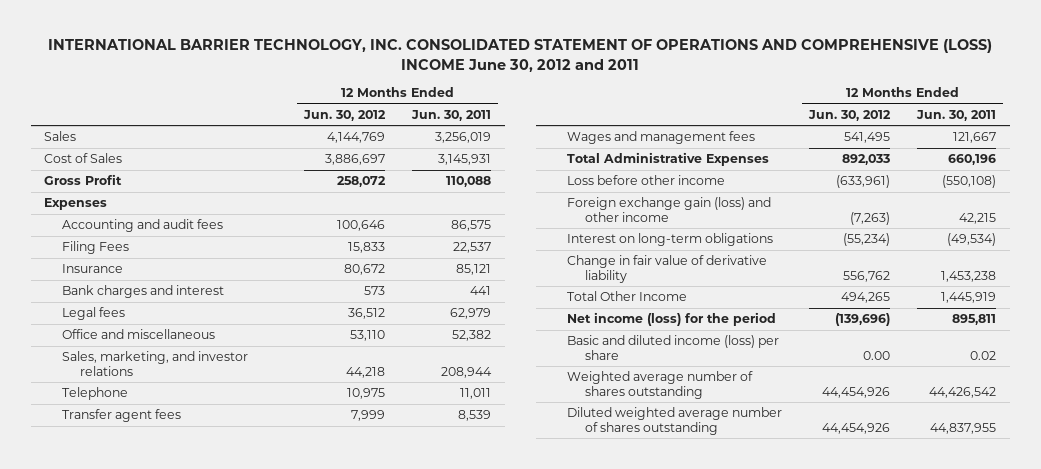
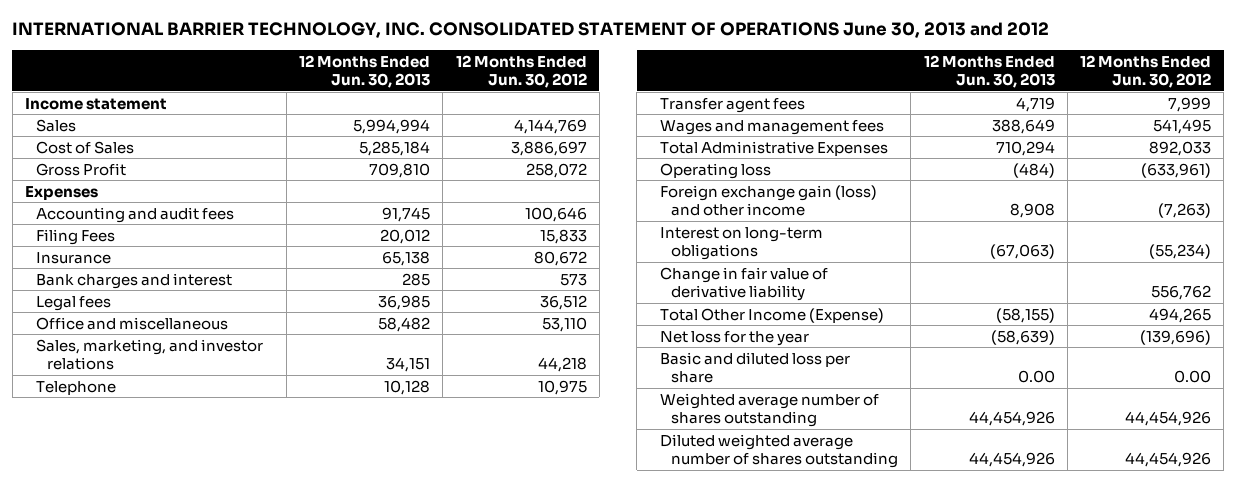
- INTERNATIONAL BARRIER TECHNOLOGY, INC. CONSOLIDATED STATEMENT OF OPERATIONS AND COMPREHENSIVE (LOSS) INCOME June 30, 2012 and 2011
+ INTERNATIONAL BARRIER TECHNOLOGY, INC. CONSOLIDATED STATEMENT OF OPERATIONS June 30, 2013 and 2012
- | 12 Months Ended Jun. 30, 2012 | 12 Months Ended Jun. 30, 2011
+ | 12 Months Ended Jun. 30, 2013 | 12 Months Ended Jun. 30, 2012
+ Income statement
- Loss before other income | (633,961) | (550,108)
+ Operating loss | (484) | (633,961)
- Total Other Income | 494,265 | 1,445,919
- Net income (loss) for the period | (139,696) | 895,811
- Basic and diluted income (loss) per share | 0.00 | 0.02
+ Total Other Income (Expense) | (58,155) | 494,265
+ Net loss for the year | (58,639) | (139,696)
+ Basic and diluted loss per share | 0.00 | 0.00

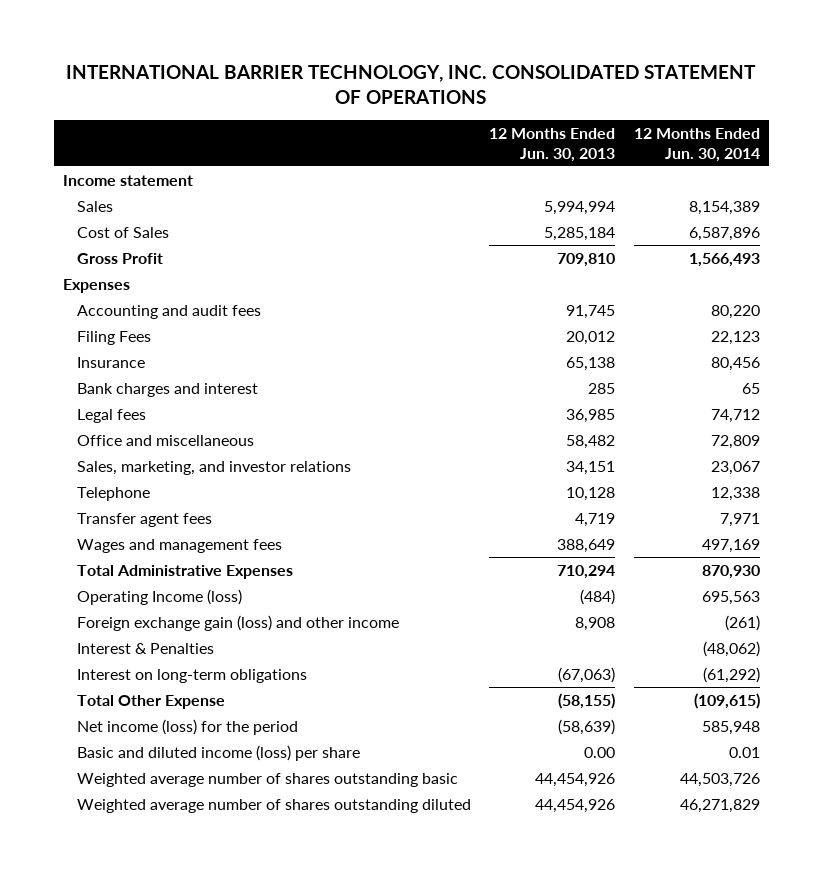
- INTERNATIONAL BARRIER TECHNOLOGY, INC. CONSOLIDATED STATEMENT OF OPERATIONS June 30, 2013 and 2012
+ INTERNATIONAL BARRIER TECHNOLOGY, INC. CONSOLIDATED STATEMENT OF OPERATIONS
- | 12 Months Ended Jun. 30, 2013 | 12 Months Ended Jun. 30, 2012
+ | 12 Months Ended Jun. 30, 2013 | 12 Months Ended Jun. 30, 2014
- Operating loss | (484) | (633,961)
+ Operating Income (loss) | (484) | 695,563
+ Interest & Penalties | | (48,062)
- Change in fair value of derivative liability | | 556,762
- Total Other Income (Expense) | (58,155) | 494,265
- Net loss for the year | (58,639) | (139,696)
- Basic and diluted loss per share | 0.00 | 0.00
- Weighted average number of shares outstanding | 44,454,926 | 44,454,926
- Diluted weighted average number of shares outstanding | 44,454,926 | 44,454,926
+ Total Other Expense | (58,155) | (109,615)
+ Net income (loss) for the period | (58,639) | 585,948
+ Basic and diluted income (loss) per share | 0.00 | 0.01
+ Weighted average number of shares outstanding basic | 44,454,926 | 44,503,726
+ Weighted average number of shares outstanding diluted | 44,454,926 | 46,271,829

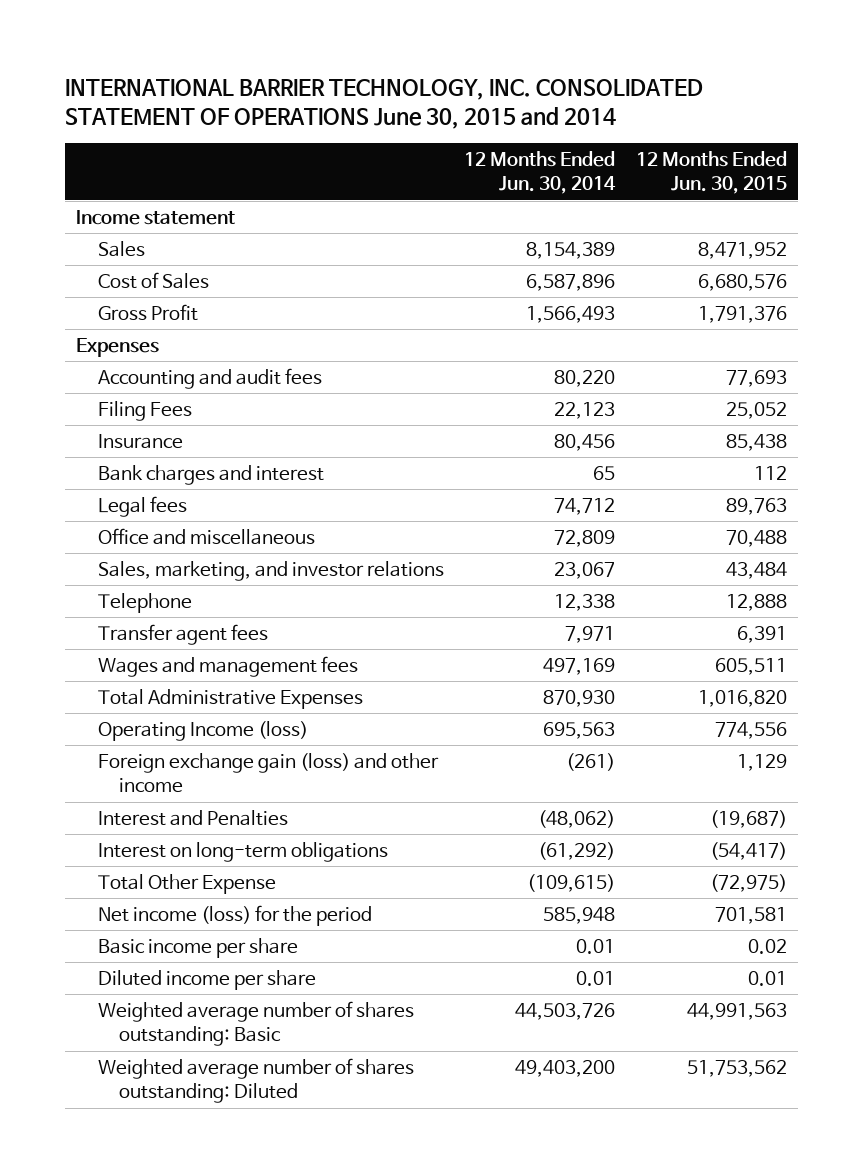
- INTERNATIONAL BARRIER TECHNOLOGY, INC. CONSOLIDATED STATEMENT OF OPERATIONS
+ INTERNATIONAL BARRIER TECHNOLOGY, INC. CONSOLIDATED STATEMENT OF OPERATIONS June 30, 2015 and 2014
- | 12 Months Ended Jun. 30, 2013 | 12 Months Ended Jun. 30, 2014
+ | 12 Months Ended Jun. 30, 2014 | 12 Months Ended Jun. 30, 2015
- Interest & Penalties | | (48,062)
+ Interest and Penalties | (48,062) | (19,687)
- Basic and diluted income (loss) per share | 0.00 | 0.01
- Weighted average number of shares outstanding basic | 44,454,926 | 44,503,726
- Weighted average number of shares outstanding diluted | 44,454,926 | 46,271,829
+ Basic income per share | 0.01 | 0.02
+ Diluted income per share | 0.01 | 0.01
+ Weighted average number of shares outstanding: Basic | 44,503,726 | 44,991,563
+ Weighted average number of shares outstanding: Diluted | 49,403,200 | 51,753,562

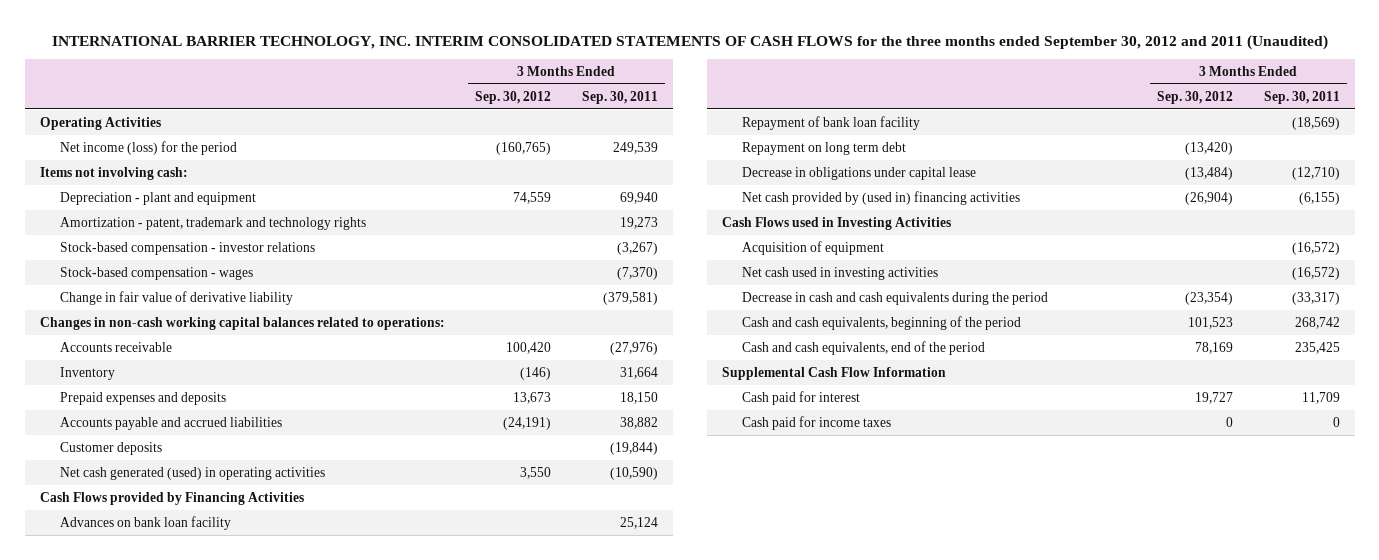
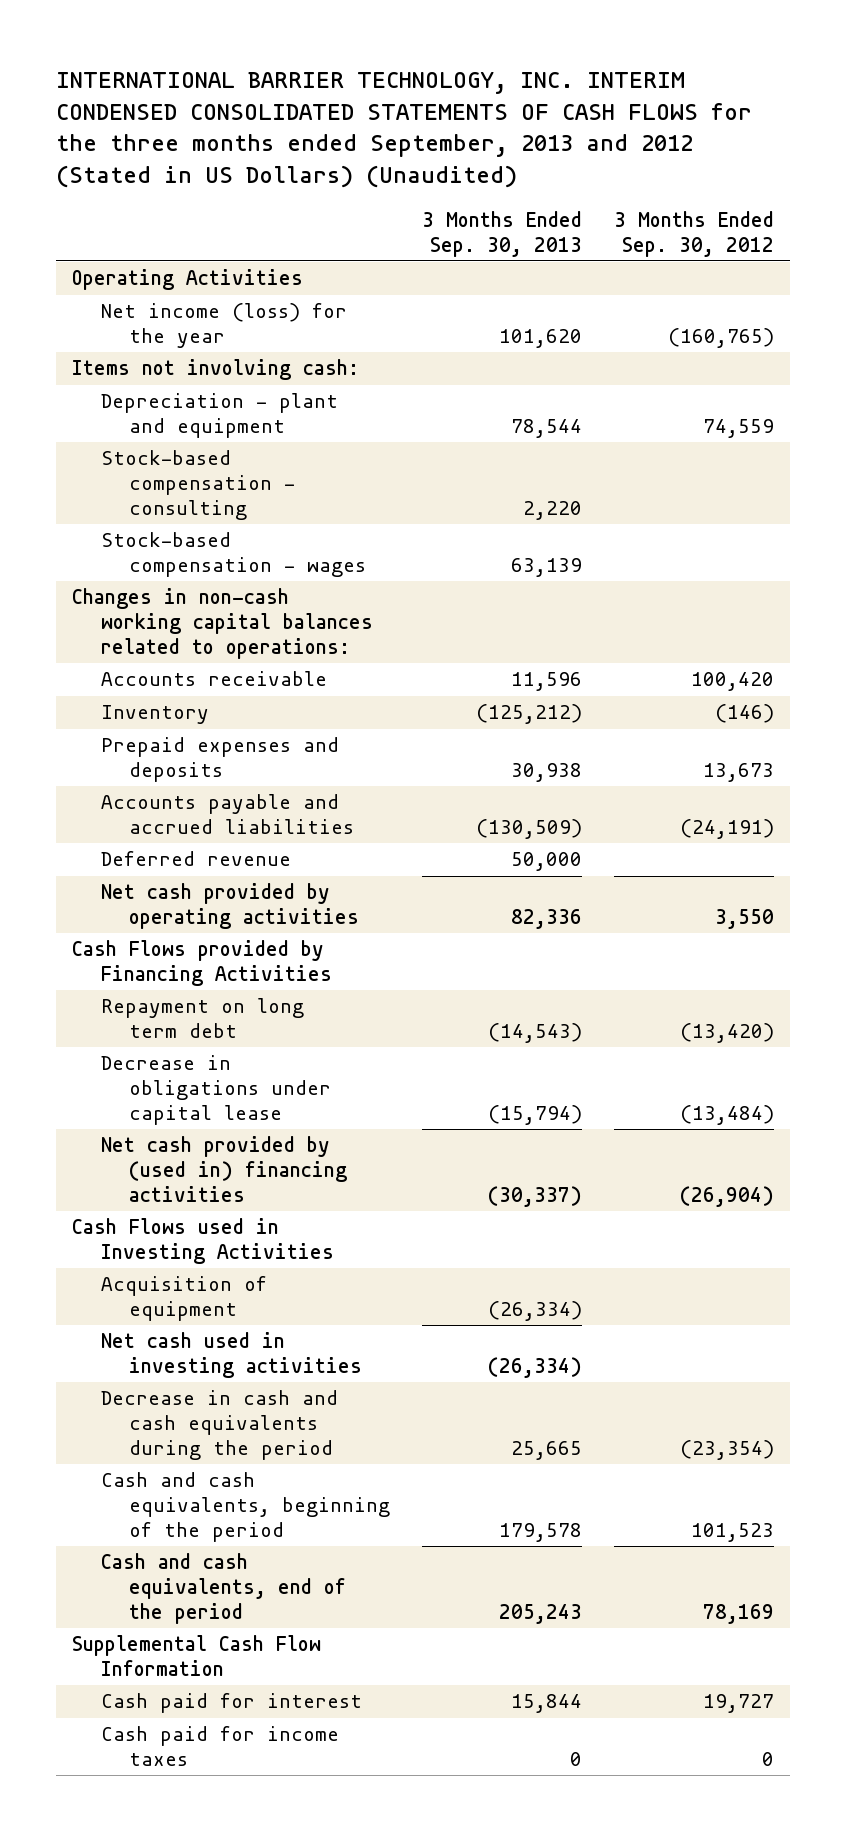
- INTERNATIONAL BARRIER TECHNOLOGY, INC. INTERIM CONSOLIDATED STATEMENTS OF CASH FLOWS for the three months ended September 30, 2012 and 2011 (Unaudited)
+ INTERNATIONAL BARRIER TECHNOLOGY, INC. INTERIM CONDENSED CONSOLIDATED STATEMENTS OF CASH FLOWS for the three months ended September, 2013 and 2012 (Stated in US Dollars) (Unaudited)
- | 3 Months Ended Sep. 30, 2012 | 3 Months Ended Sep. 30, 2011
+ | 3 Months Ended Sep. 30, 2013 | 3 Months Ended Sep. 30, 2012
- Net income (loss) for the period | (160,765) | 249,539
+ Net income (loss) for the year | 101,620 | (160,765)
- Amortization - patent, trademark and technology rights | | 19,273
- Stock-based compensation - investor relations | | (3,267)
+ Stock-based compensation - consulting | 2,220 |
- Change in fair value of derivative liability | | (379,581)
- Customer deposits | | (19,844)
- Net cash generated (used) in operating activities | 3,550 | (10,590)
+ Deferred revenue | 50,000 |
+ Net cash provided by operating activities | 82,336 | 3,550
- Advances on bank loan facility | | 25,124
- Repayment of bank loan facility | | (18,569)

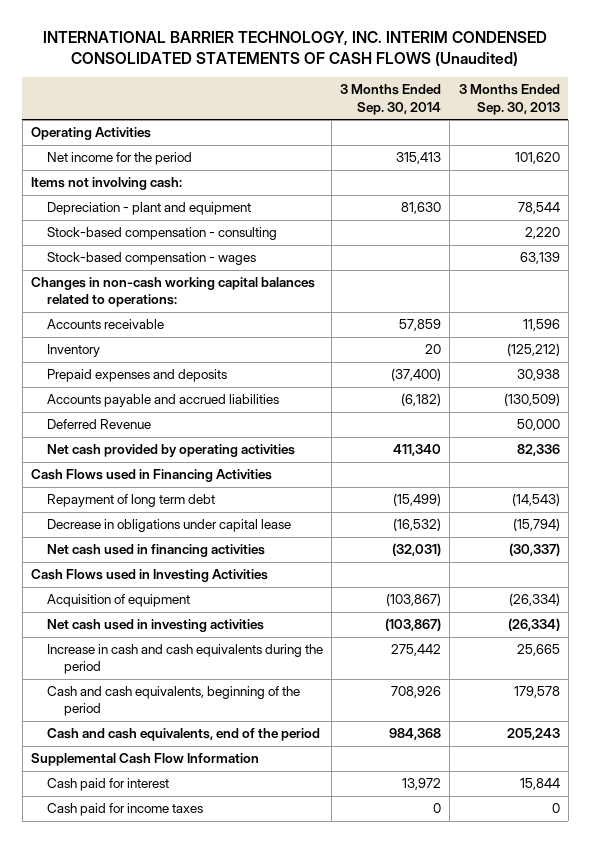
- INTERNATIONAL BARRIER TECHNOLOGY, INC. INTERIM CONDENSED CONSOLIDATED STATEMENTS OF CASH FLOWS for the three months ended September, 2013 and 2012 (Stated in US Dollars) (Unaudited)
+ INTERNATIONAL BARRIER TECHNOLOGY, INC. INTERIM CONDENSED CONSOLIDATED STATEMENTS OF CASH FLOWS (Unaudited)
- | 3 Months Ended Sep. 30, 2013 | 3 Months Ended Sep. 30, 2012
+ | 3 Months Ended Sep. 30, 2014 | 3 Months Ended Sep. 30, 2013
- Net income (loss) for the year | 101,620 | (160,765)
+ Net income for the period | 315,413 | 101,620
- Deferred revenue | 50,000 |
+ Deferred Revenue | | 50,000
- Cash Flows provided by Financing Activities
- Repayment on long term debt | (14,543) | (13,420)
+ Cash Flows used in Financing Activities
+ Repayment of long term debt | (15,499) | (14,543)
- Net cash provided by (used in) financing activities | (30,337) | (26,904)
+ Net cash used in financing activities | (32,031) | (30,337)
- Decrease in cash and cash equivalents during the period | 25,665 | (23,354)
+ Increase in cash and cash equivalents during the period | 275,442 | 25,665

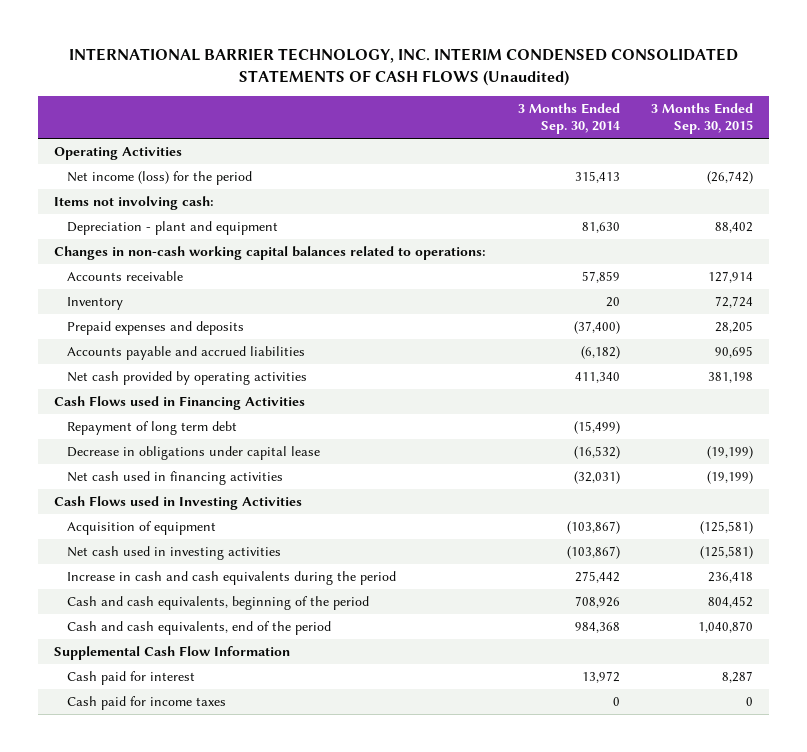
- | 3 Months Ended Sep. 30, 2014 | 3 Months Ended Sep. 30, 2013
+ | 3 Months Ended Sep. 30, 2014 | 3 Months Ended Sep. 30, 2015
- Net income for the period | 315,413 | 101,620
+ Net income (loss) for the period | 315,413 | (26,742)
- Stock-based compensation - consulting | | 2,220
- Stock-based compensation - wages | | 63,139
- Deferred Revenue | | 50,000

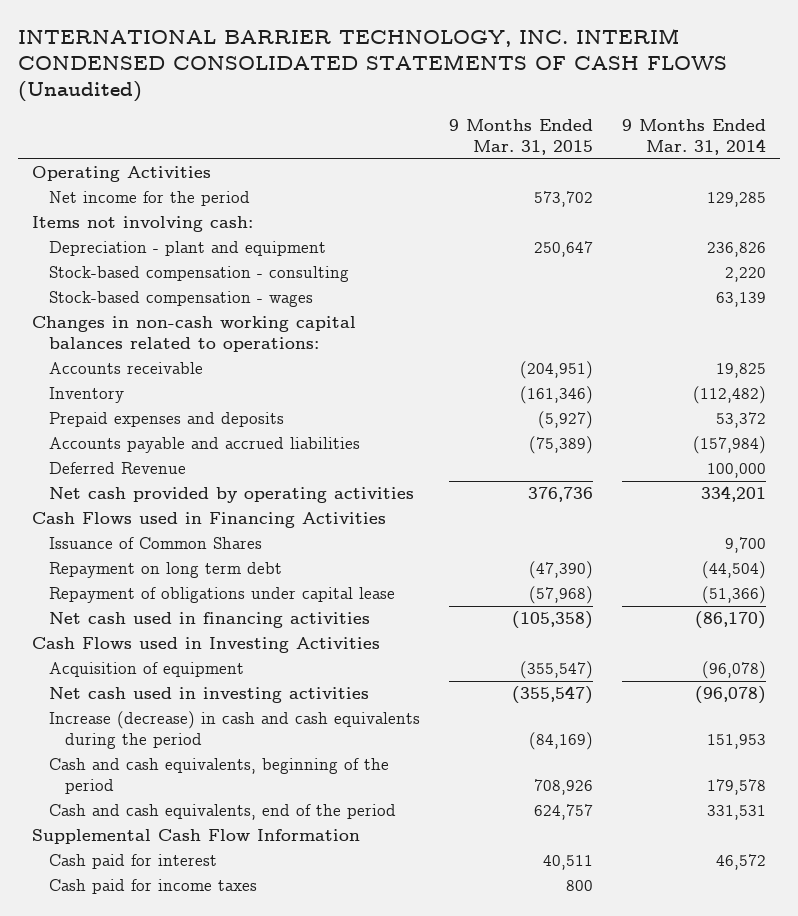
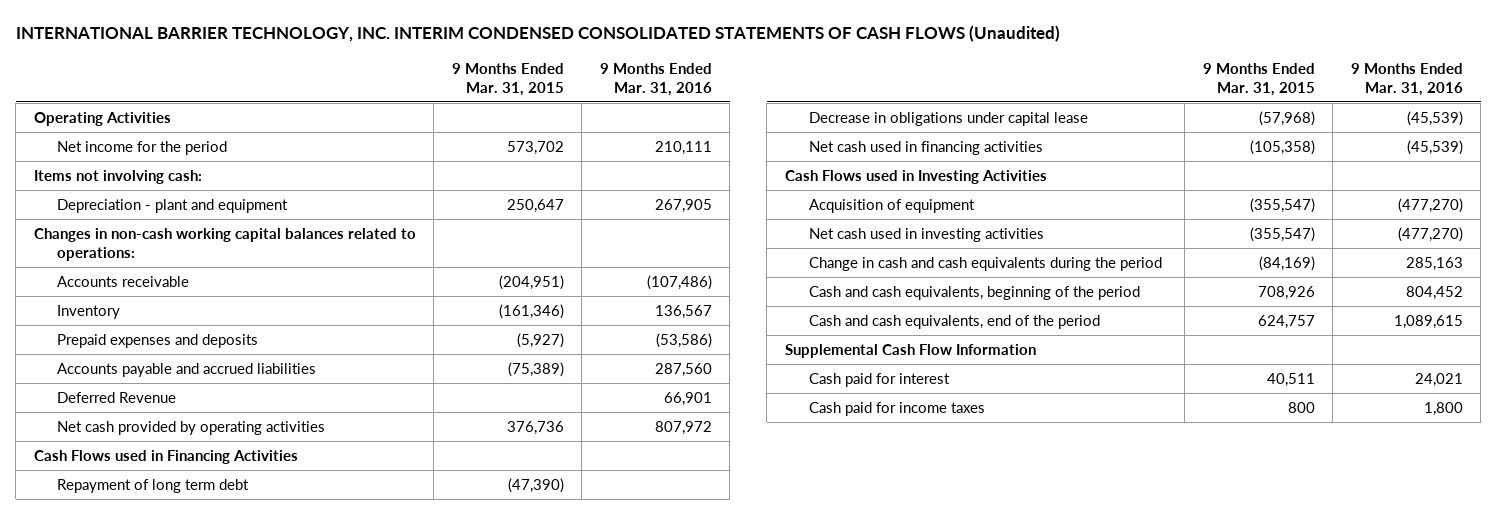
- | 9 Months Ended Mar. 31, 2015 | 9 Months Ended Mar. 31, 2014
+ | 9 Months Ended Mar. 31, 2015 | 9 Months Ended Mar. 31, 2016
- Stock-based compensation - consulting | | 2,220
- Stock-based compensation - wages | | 63,139
- Issuance of Common Shares | | 9,700
- Repayment on long term debt | (47,390) | (44,504)
- Repayment of obligations under capital lease | (57,968) | (51,366)
+ Repayment of long term debt | (47,390) |
+ Decrease in obligations under capital lease | (57,968) | (45,539)
- Increase (decrease) in cash and cash equivalents during the period | (84,169) | 151,953
+ Change in cash and cash equivalents during the period | (84,169) | 285,163

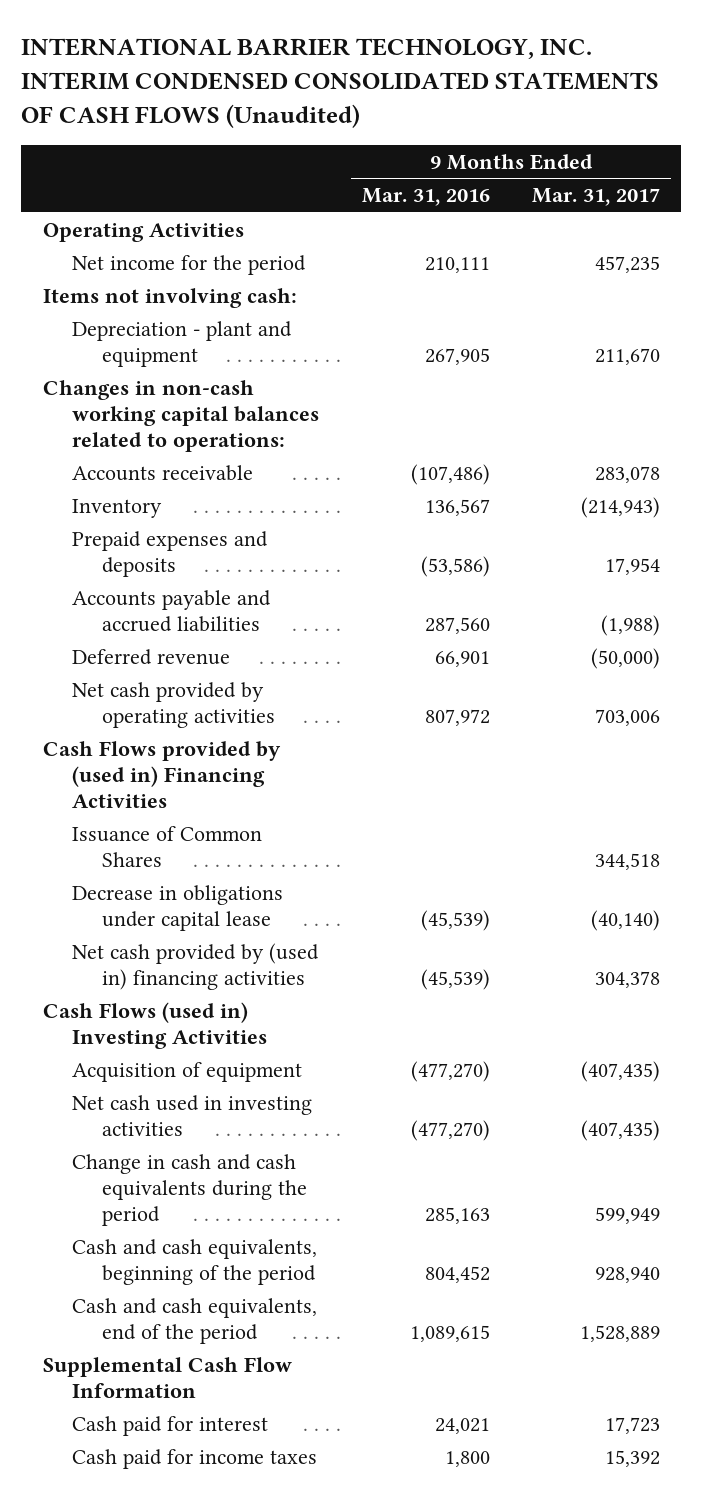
- | 9 Months Ended Mar. 31, 2015 | 9 Months Ended Mar. 31, 2016
+ | 9 Months Ended Mar. 31, 2016 | 9 Months Ended Mar. 31, 2017
- Deferred Revenue | | 66,901
+ Deferred revenue | 66,901 | (50,000)
- Cash Flows used in Financing Activities
- Repayment of long term debt | (47,390) |
+ Cash Flows provided by (used in) Financing Activities
+ Issuance of Common Shares | | 344,518
- Net cash used in financing activities | (105,358) | (45,539)
- Cash Flows used in Investing Activities
+ Net cash provided by (used in) financing activities | (45,539) | 304,378
+ Cash Flows (used in) Investing Activities

